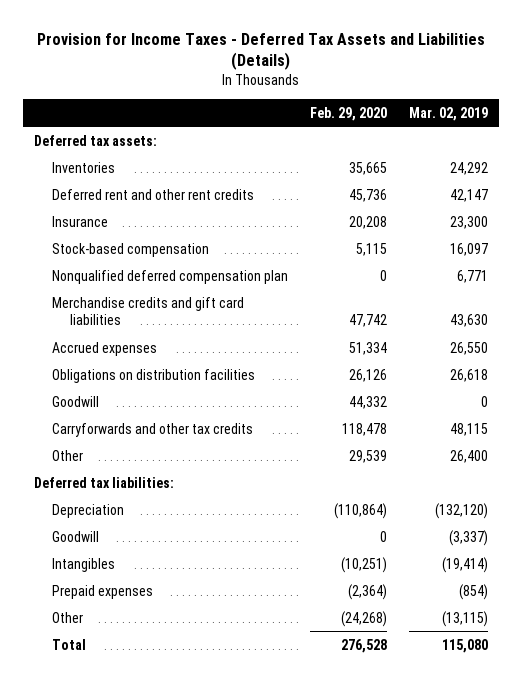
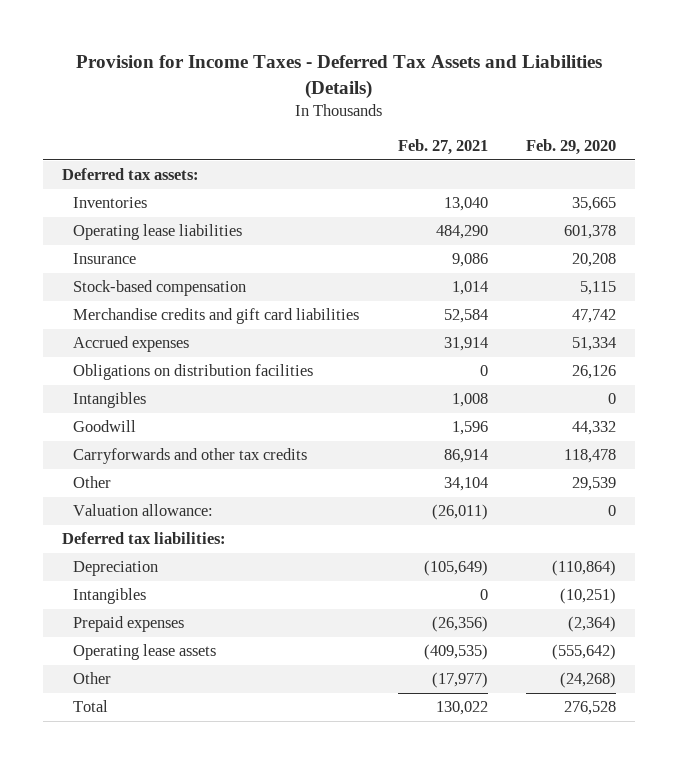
- | Feb. 29, 2020 | Mar. 02, 2019
+ | Feb. 27, 2021 | Feb. 29, 2020
- Deferred rent and other rent credits | 45,736 | 42,147
+ Operating lease liabilities | 484,290 | 601,378
- Nonqualified deferred compensation plan | 0 | 6,771
+ Intangibles | 1,008 | 0
+ Valuation allowance: | (26,011) | 0
- Goodwill | 0 | (3,337)
+ Operating lease assets | (409,535) | (555,642)

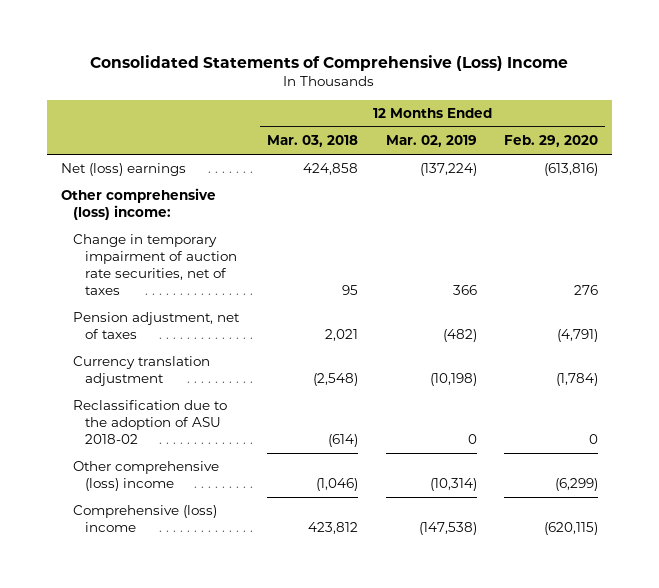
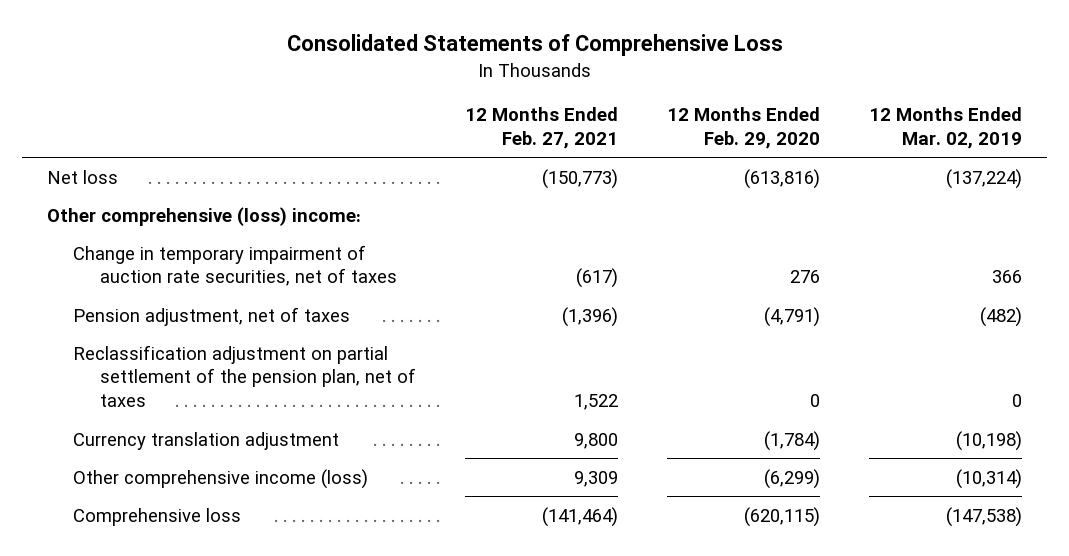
- Consolidated Statements of Comprehensive (Loss) Income
+ Consolidated Statements of Comprehensive Loss
- | 12 Months Ended Mar. 03, 2018 | 12 Months Ended Mar. 02, 2019 | 12 Months Ended Feb. 29, 2020
+ | 12 Months Ended Feb. 27, 2021 | 12 Months Ended Feb. 29, 2020 | 12 Months Ended Mar. 02, 2019
- Net (loss) earnings | 424,858 | (137,224) | (613,816)
+ Net loss | (150,773) | (613,816) | (137,224)
+ Reclassification adjustment on partial settlement of the pension plan, net of taxes | 1,522 | 0 | 0
- Reclassification due to the adoption of ASU 2018-02 | (614) | 0 | 0
- Other comprehensive (loss) income | (1,046) | (10,314) | (6,299)
- Comprehensive (loss) income | 423,812 | (147,538) | (620,115)
+ Other comprehensive income (loss) | 9,309 | (6,299) | (10,314)
+ Comprehensive loss | (141,464) | (620,115) | (147,538)

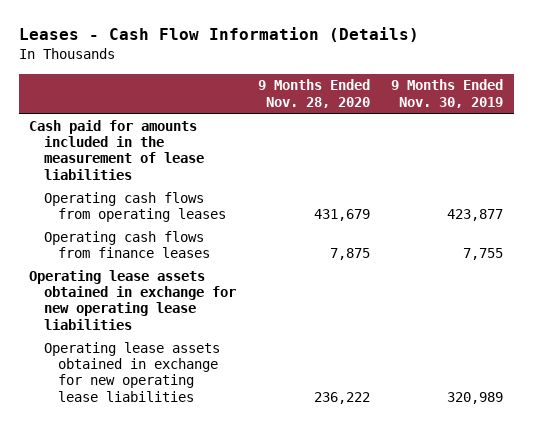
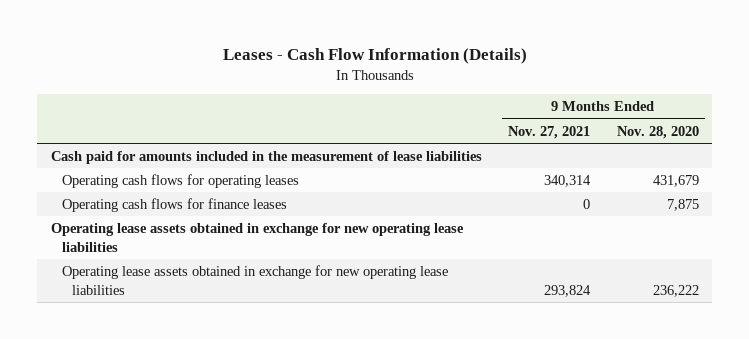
- | 9 Months Ended Nov. 28, 2020 | 9 Months Ended Nov. 30, 2019
+ | 9 Months Ended Nov. 27, 2021 | 9 Months Ended Nov. 28, 2020
- Operating cash flows from operating leases | 431,679 | 423,877
- Operating cash flows from finance leases | 7,875 | 7,755
+ Operating cash flows for operating leases | 340,314 | 431,679
+ Operating cash flows for finance leases | 0 | 7,875

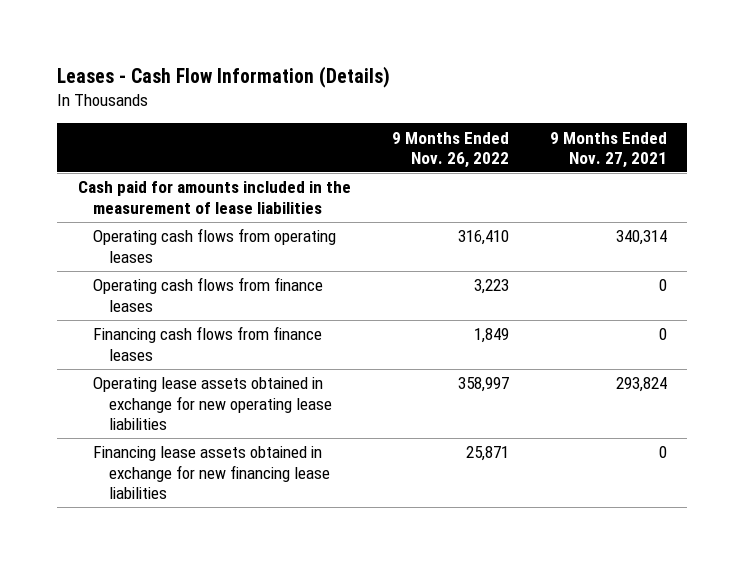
- | 9 Months Ended Nov. 27, 2021 | 9 Months Ended Nov. 28, 2020
+ | 9 Months Ended Nov. 26, 2022 | 9 Months Ended Nov. 27, 2021
- Operating cash flows for operating leases | 340,314 | 431,679
- Operating cash flows for finance leases | 0 | 7,875
- Operating lease assets obtained in exchange for new operating lease liabilities
+ Operating cash flows from operating leases | 316,410 | 340,314
+ Operating cash flows from finance leases | 3,223 | 0
+ Financing cash flows from finance leases | 1,849 | 0
+ Financing lease assets obtained in exchange for new financing lease liabilities | 25,871 | 0

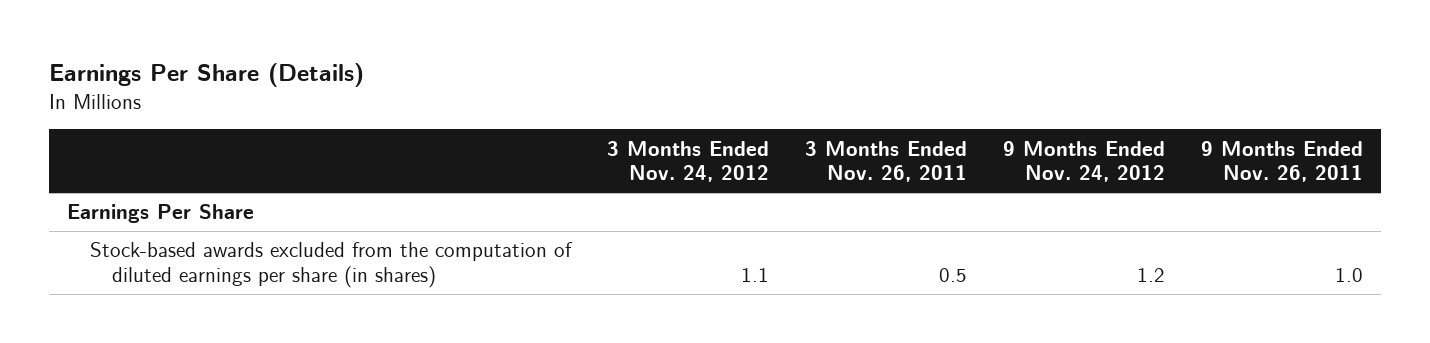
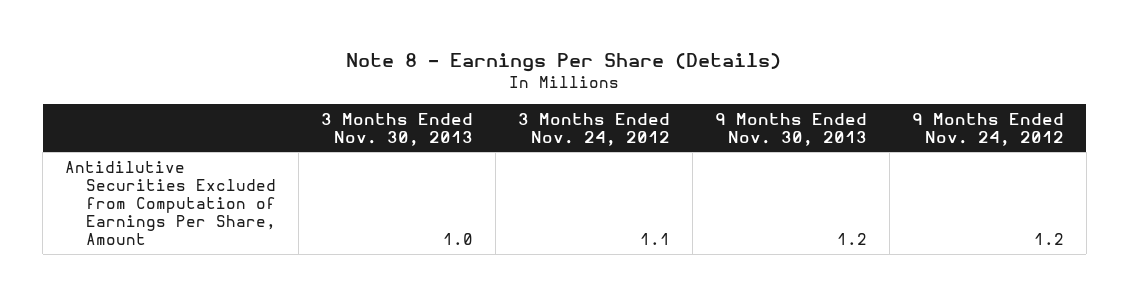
- Earnings Per Share (Details)
+ Note 8 - Earnings Per Share (Details)
- | 3 Months Ended Nov. 24, 2012 | 3 Months Ended Nov. 26, 2011 | 9 Months Ended Nov. 24, 2012 | 9 Months Ended Nov. 26, 2011
+ | 3 Months Ended Nov. 30, 2013 | 3 Months Ended Nov. 24, 2012 | 9 Months Ended Nov. 30, 2013 | 9 Months Ended Nov. 24, 2012
- Earnings Per Share
- Stock-based awards excluded from the computation of diluted earnings per share (in shares) | 1.1 | 0.5 | 1.2 | 1.0
+ Antidilutive Securities Excluded from Computation of Earnings Per Share, Amount | 1.0 | 1.1 | 1.2 | 1.2

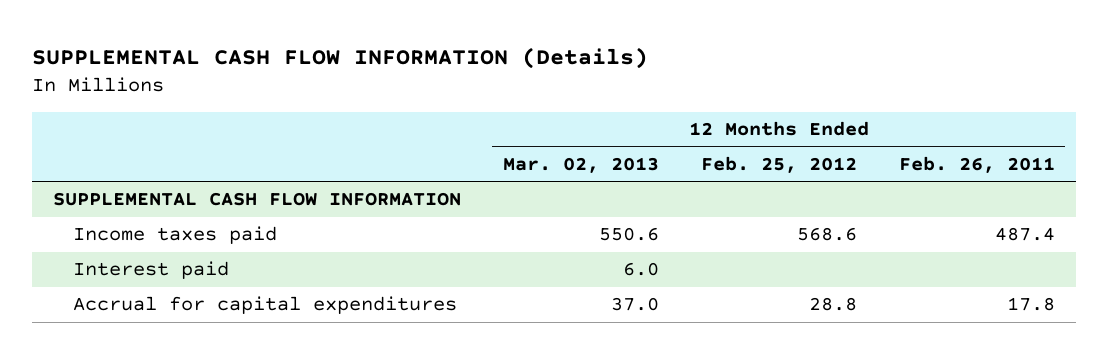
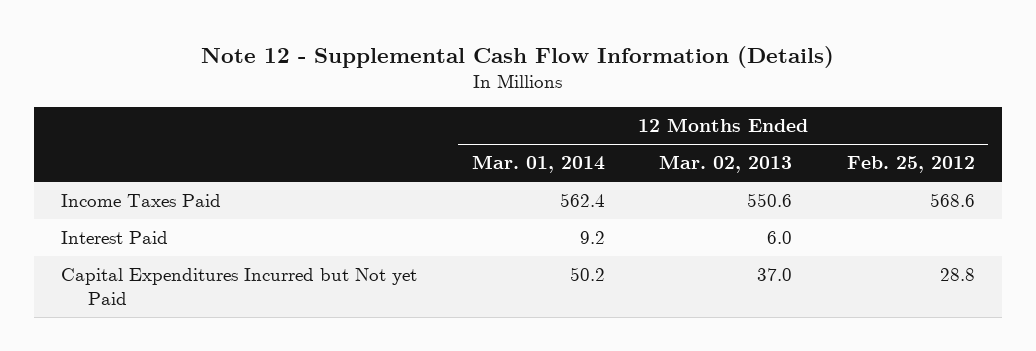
- SUPPLEMENTAL CASH FLOW INFORMATION (Details)
+ Note 12 - Supplemental Cash Flow Information (Details)
- | 12 Months Ended Mar. 02, 2013 | 12 Months Ended Feb. 25, 2012 | 12 Months Ended Feb. 26, 2011
+ | 12 Months Ended Mar. 01, 2014 | 12 Months Ended Mar. 02, 2013 | 12 Months Ended Feb. 25, 2012
- SUPPLEMENTAL CASH FLOW INFORMATION
- Income taxes paid | 550.6 | 568.6 | 487.4
- Interest paid | 6.0 | |
- Accrual for capital expenditures | 37.0 | 28.8 | 17.8
+ Income Taxes Paid | 562.4 | 550.6 | 568.6
+ Interest Paid | 9.2 | 6.0 |
+ Capital Expenditures Incurred but Not yet Paid | 50.2 | 37.0 | 28.8

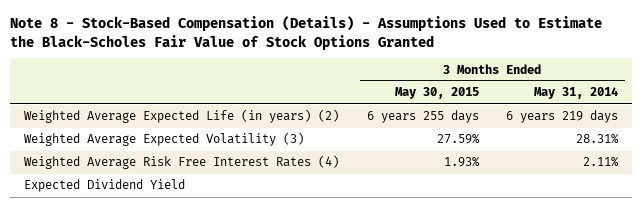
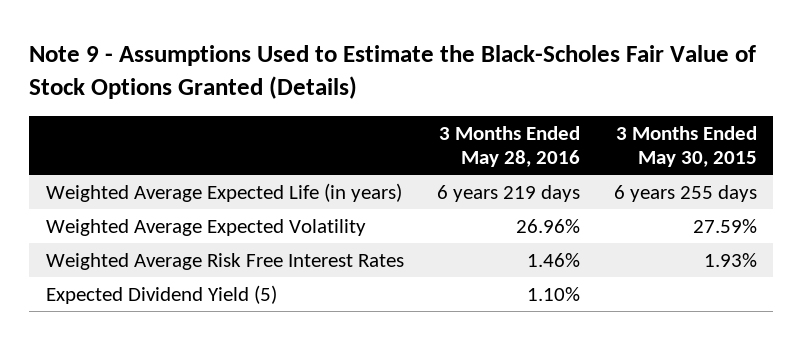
- Note 8 - Stock-Based Compensation (Details) - Assumptions Used to Estimate the Black-Scholes Fair Value of Stock Options Granted
+ Note 9 - Assumptions Used to Estimate the Black-Scholes Fair Value of Stock Options Granted (Details)
- | 3 Months Ended May 30, 2015 | 3 Months Ended May 31, 2014
+ | 3 Months Ended May 28, 2016 | 3 Months Ended May 30, 2015
- Weighted Average Expected Life (in years) (2) | 6 years 255 days | 6 years 219 days
- Weighted Average Expected Volatility (3) | 27.59% | 28.31%
- Weighted Average Risk Free Interest Rates (4) | 1.93% | 2.11%
- Expected Dividend Yield
+ Weighted Average Expected Life (in years) | 6 years 219 days | 6 years 255 days
+ Weighted Average Expected Volatility | 26.96% | 27.59%
+ Weighted Average Risk Free Interest Rates | 1.46% | 1.93%
+ Expected Dividend Yield (5) | 1.10% |

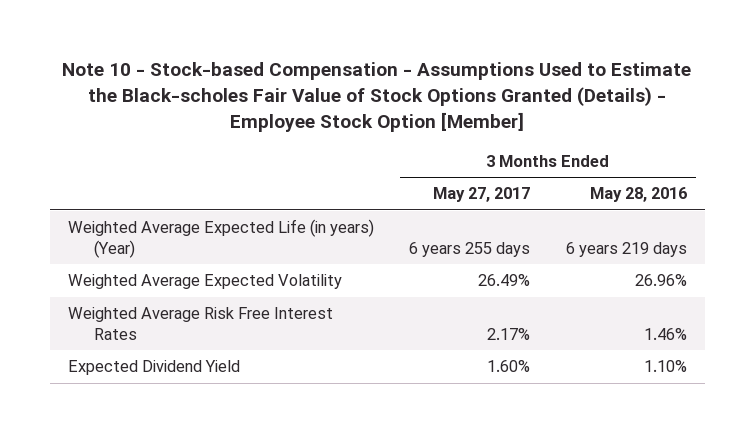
- Note 9 - Assumptions Used to Estimate the Black-Scholes Fair Value of Stock Options Granted (Details)
+ Note 10 - Stock-based Compensation - Assumptions Used to Estimate the Black-scholes Fair Value of Stock Options Granted (Details) - Employee Stock Option [Member]
- | 3 Months Ended May 28, 2016 | 3 Months Ended May 30, 2015
+ | 3 Months Ended May 27, 2017 | 3 Months Ended May 28, 2016
- Weighted Average Expected Life (in years) | 6 years 219 days | 6 years 255 days
+ Weighted Average Expected Life (in years) (Year) | 6 years 255 days | 6 years 219 days
- Expected Dividend Yield (5) | 1.10% |
+ Expected Dividend Yield | 1.60% | 1.10%

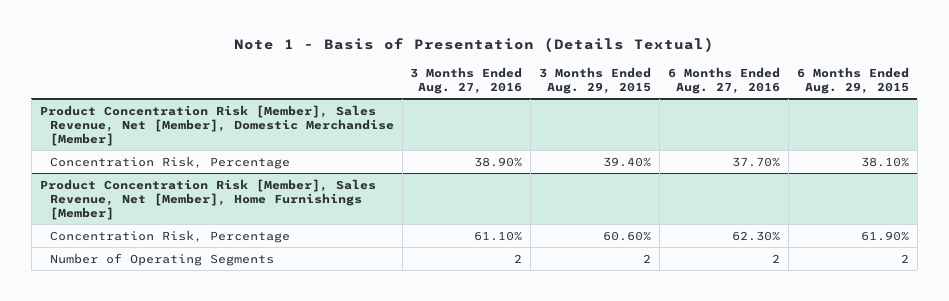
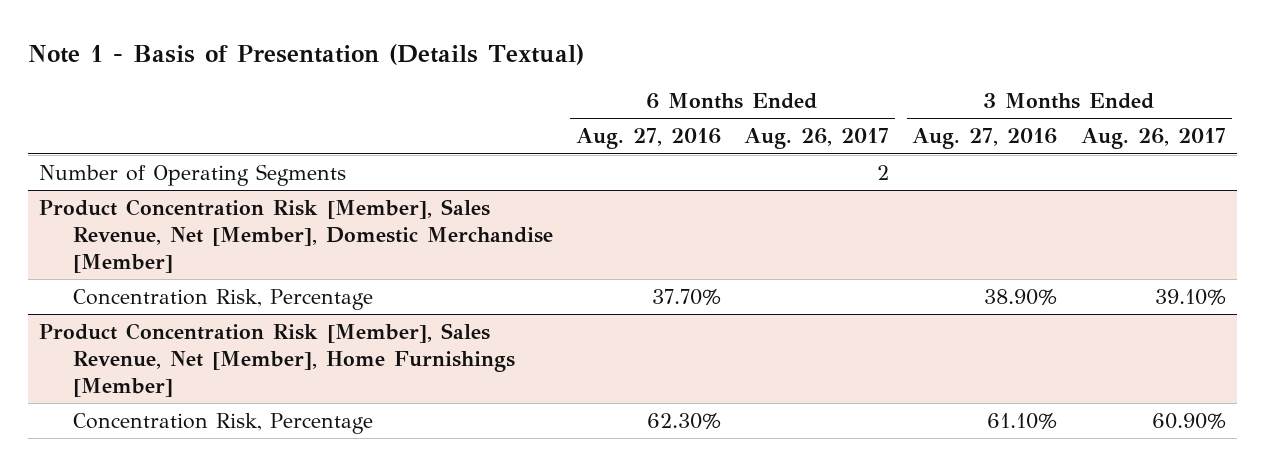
- | 3 Months Ended Aug. 27, 2016 | 3 Months Ended Aug. 29, 2015 | 6 Months Ended Aug. 27, 2016 | 6 Months Ended Aug. 29, 2015
+ | 6 Months Ended Aug. 27, 2016 | 6 Months Ended Aug. 26, 2017 | 3 Months Ended Aug. 27, 2016 | 3 Months Ended Aug. 26, 2017
+ Number of Operating Segments | | 2 | |
@ Product Concentration Risk [Member], Sales Revenue, Net [Member], Home Furnishings [Member]
- Number of Operating Segments | 2 | 2 | 2 | 2

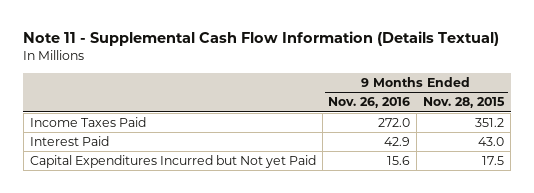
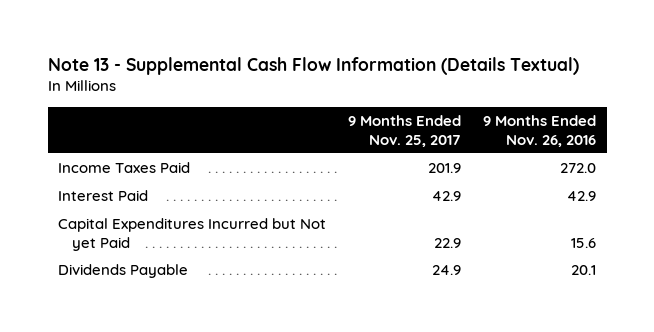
- Note 11 - Supplemental Cash Flow Information (Details Textual)
+ Note 13 - Supplemental Cash Flow Information (Details Textual)
- | 9 Months Ended Nov. 26, 2016 | 9 Months Ended Nov. 28, 2015
+ | 9 Months Ended Nov. 25, 2017 | 9 Months Ended Nov. 26, 2016
+ Dividends Payable | 24.9 | 20.1

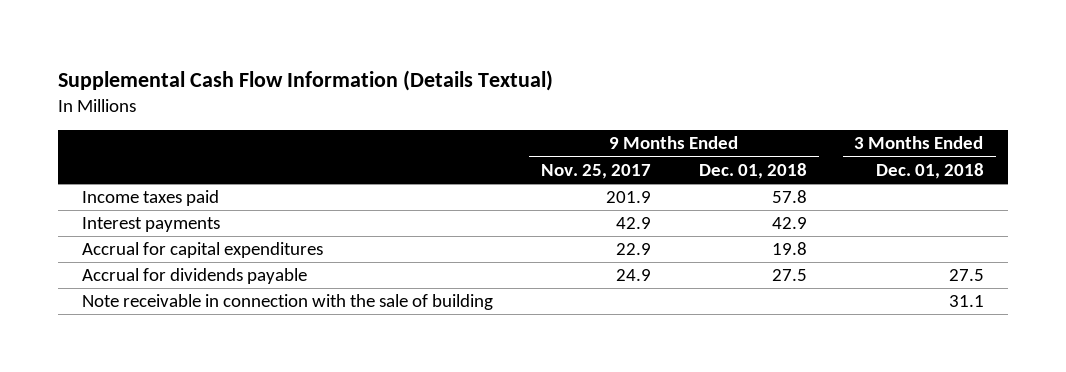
- Note 13 - Supplemental Cash Flow Information (Details Textual)
+ Supplemental Cash Flow Information (Details Textual)
- | 9 Months Ended Nov. 25, 2017 | 9 Months Ended Nov. 26, 2016
+ | 9 Months Ended Nov. 25, 2017 | 9 Months Ended Dec. 01, 2018 | 3 Months Ended Dec. 01, 2018
- Income Taxes Paid | 201.9 | 272.0
- Interest Paid | 42.9 | 42.9
- Capital Expenditures Incurred but Not yet Paid | 22.9 | 15.6
- Dividends Payable | 24.9 | 20.1
+ Income taxes paid | 201.9 | 57.8 |
+ Interest payments | 42.9 | 42.9 |
+ Accrual for capital expenditures | 22.9 | 19.8 |
+ Accrual for dividends payable | 24.9 | 27.5 | 27.5
+ Note receivable in connection with the sale of building | | | 31.1

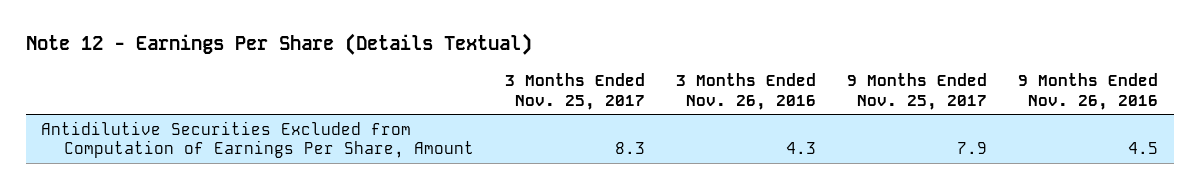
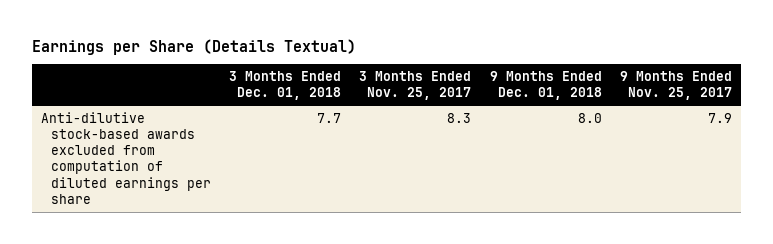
- Note 12 - Earnings Per Share (Details Textual)
+ Earnings per Share (Details Textual)
- | 3 Months Ended Nov. 25, 2017 | 3 Months Ended Nov. 26, 2016 | 9 Months Ended Nov. 25, 2017 | 9 Months Ended Nov. 26, 2016
+ | 3 Months Ended Dec. 01, 2018 | 3 Months Ended Nov. 25, 2017 | 9 Months Ended Dec. 01, 2018 | 9 Months Ended Nov. 25, 2017
- Antidilutive Securities Excluded from Computation of Earnings Per Share, Amount | 8.3 | 4.3 | 7.9 | 4.5
+ Anti-dilutive stock-based awards excluded from computation of diluted earnings per share | 7.7 | 8.3 | 8.0 | 7.9

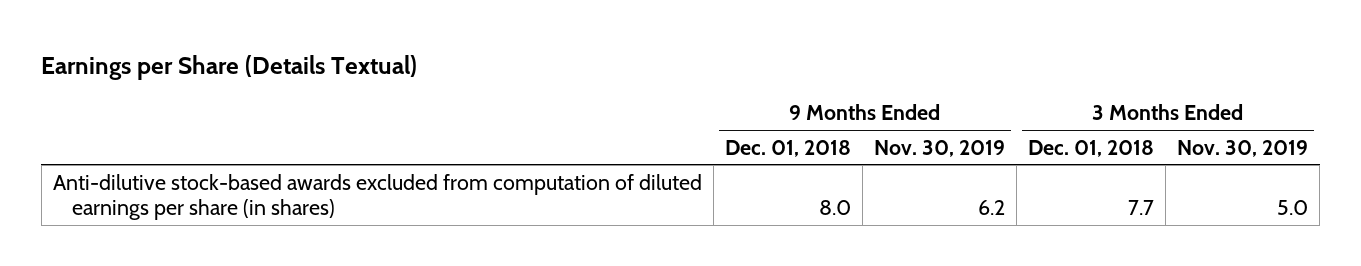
- | 3 Months Ended Dec. 01, 2018 | 3 Months Ended Nov. 25, 2017 | 9 Months Ended Dec. 01, 2018 | 9 Months Ended Nov. 25, 2017
+ | 9 Months Ended Dec. 01, 2018 | 9 Months Ended Nov. 30, 2019 | 3 Months Ended Dec. 01, 2018 | 3 Months Ended Nov. 30, 2019
- Anti-dilutive stock-based awards excluded from computation of diluted earnings per share | 7.7 | 8.3 | 8.0 | 7.9
+ Anti-dilutive stock-based awards excluded from computation of diluted earnings per share (in shares) | 8.0 | 6.2 | 7.7 | 5.0

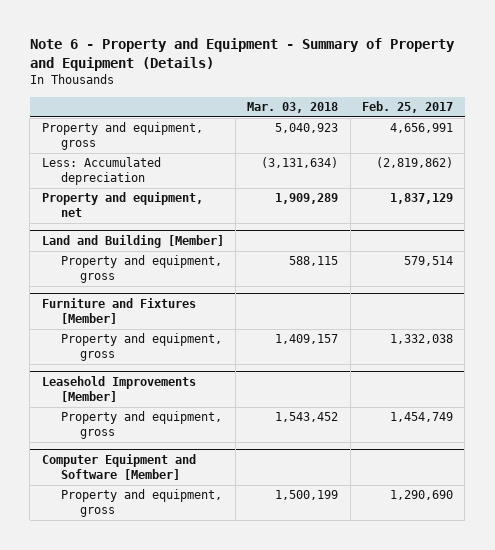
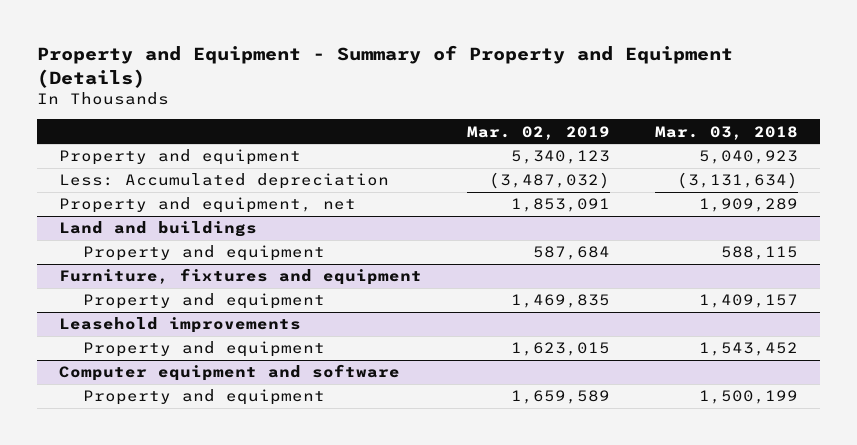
- Note 6 - Property and Equipment - Summary of Property and Equipment (Details)
+ Property and Equipment - Summary of Property and Equipment (Details)
- | Mar. 03, 2018 | Feb. 25, 2017
+ | Mar. 02, 2019 | Mar. 03, 2018
- Property and equipment, gross | 5,040,923 | 4,656,991
+ Property and equipment | 5,340,123 | 5,040,923
- Land and Building [Member]
- Property and equipment, gross | 588,115 | 579,514
- Furniture and Fixtures [Member]
- Property and equipment, gross | 1,409,157 | 1,332,038
- Leasehold Improvements [Member]
- Property and equipment, gross | 1,543,452 | 1,454,749
- Computer Equipment and Software [Member]
- Property and equipment, gross | 1,500,199 | 1,290,690
+ Land and buildings
+ Property and equipment | 587,684 | 588,115
+ Furniture, fixtures and equipment
+ Property and equipment | 1,469,835 | 1,409,157
+ Leasehold improvements
+ Property and equipment | 1,623,015 | 1,543,452
+ Computer equipment and software
+ Property and equipment | 1,659,589 | 1,500,199

